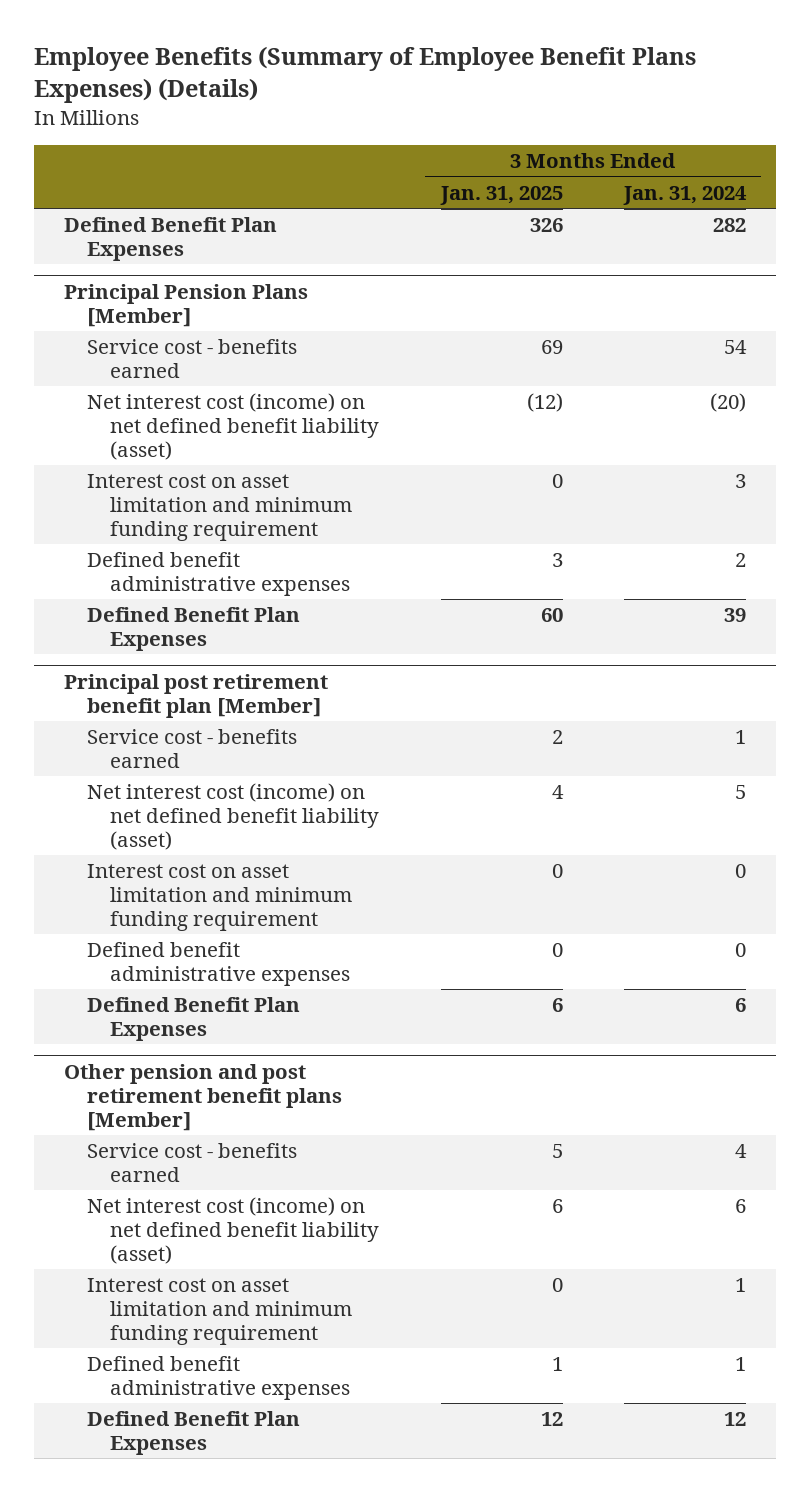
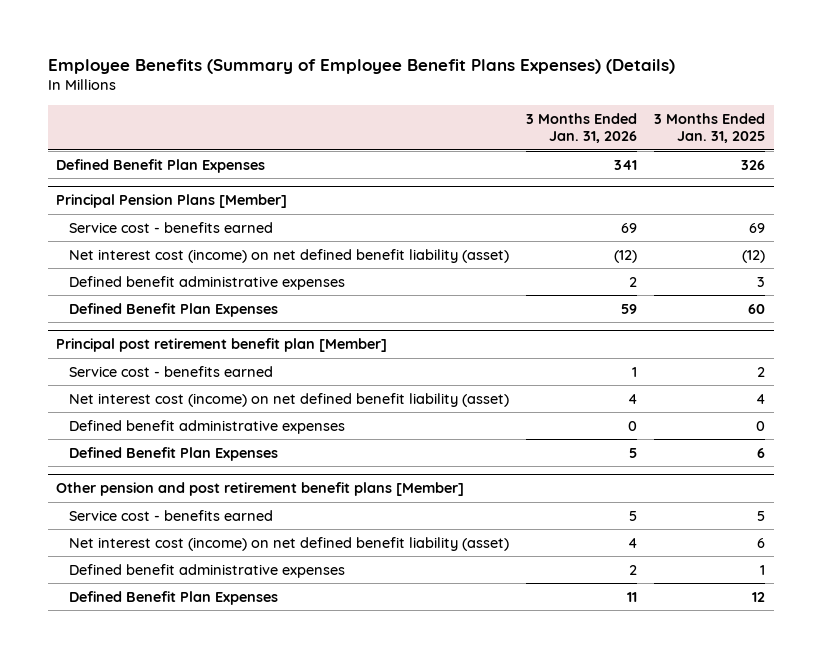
- | 3 Months Ended Jan. 31, 2025 | 3 Months Ended Jan. 31, 2024
+ | 3 Months Ended Jan. 31, 2026 | 3 Months Ended Jan. 31, 2025
@ Principal Pension Plans [Member]
- Interest cost on asset limitation and minimum funding requirement | 0 | 3
@ Principal post retirement benefit plan [Member]
- Interest cost on asset limitation and minimum funding requirement | 0 | 0
@ Other pension and post retirement benefit plans [Member]
- Interest cost on asset limitation and minimum funding requirement | 0 | 1

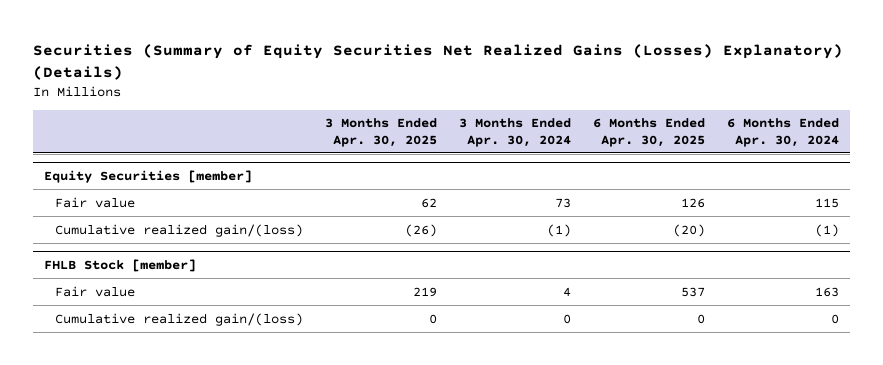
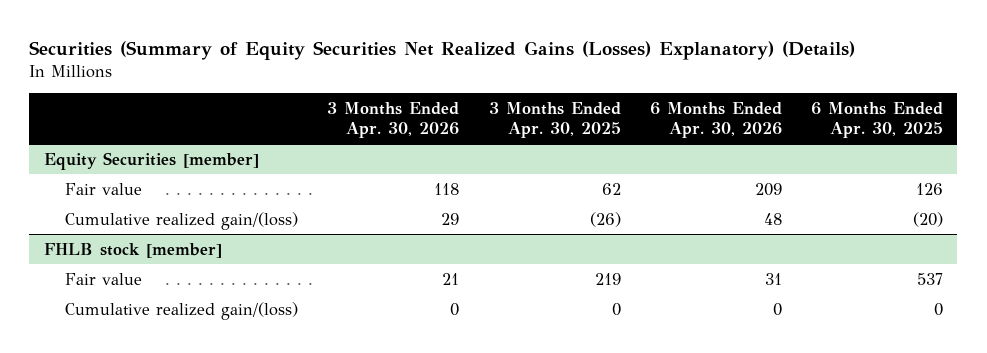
- | 3 Months Ended Apr. 30, 2025 | 3 Months Ended Apr. 30, 2024 | 6 Months Ended Apr. 30, 2025 | 6 Months Ended Apr. 30, 2024
+ | 3 Months Ended Apr. 30, 2026 | 3 Months Ended Apr. 30, 2025 | 6 Months Ended Apr. 30, 2026 | 6 Months Ended Apr. 30, 2025
- FHLB Stock [member]
+ FHLB stock [member]

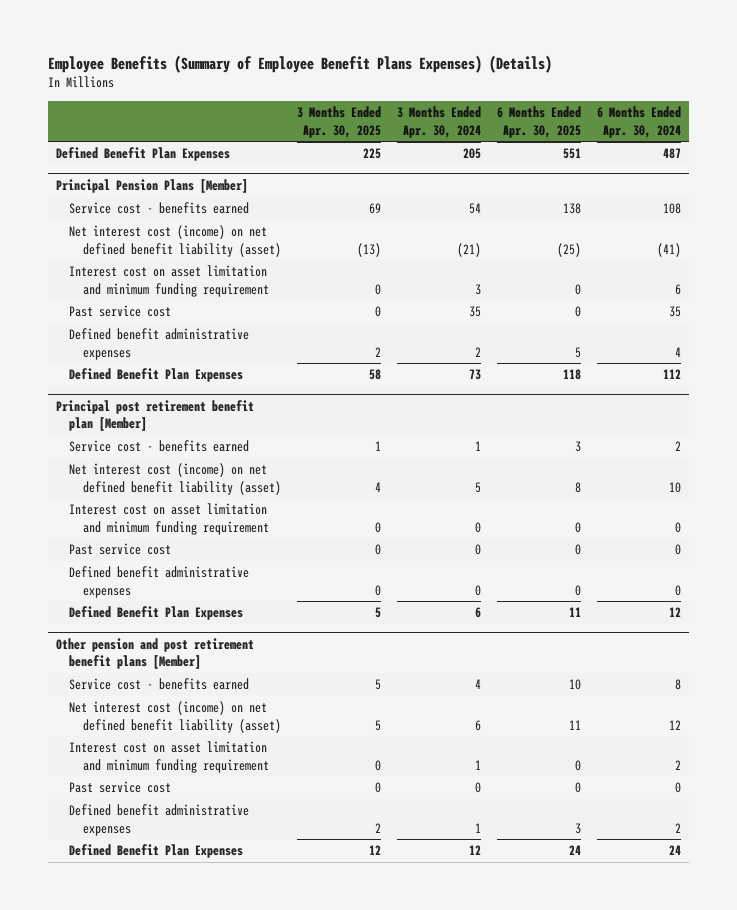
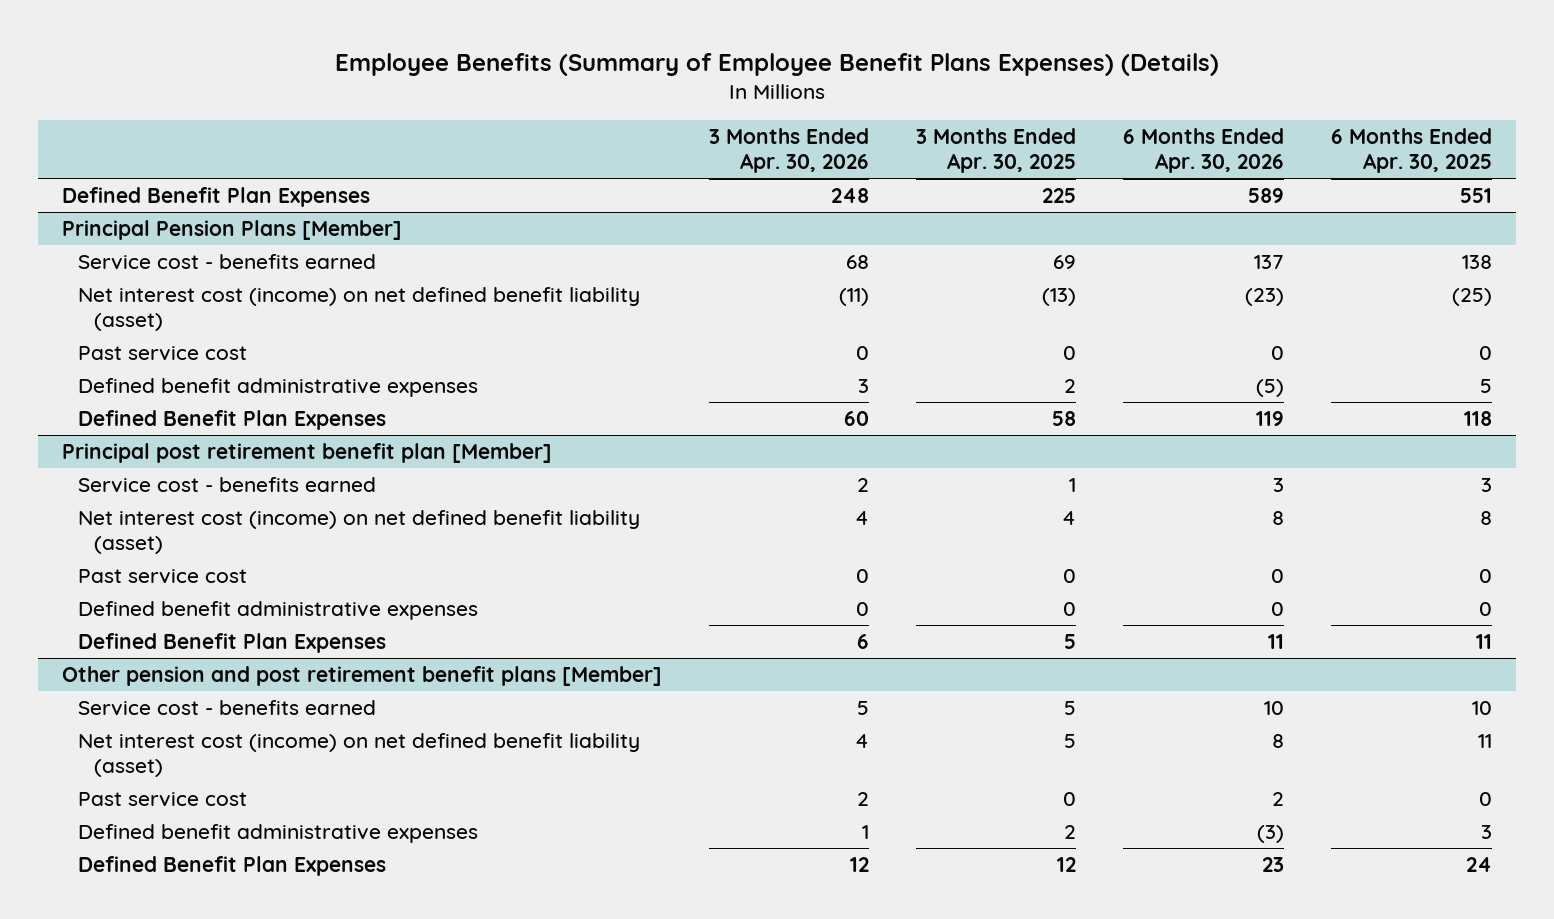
- | 3 Months Ended Apr. 30, 2025 | 3 Months Ended Apr. 30, 2024 | 6 Months Ended Apr. 30, 2025 | 6 Months Ended Apr. 30, 2024
+ | 3 Months Ended Apr. 30, 2026 | 3 Months Ended Apr. 30, 2025 | 6 Months Ended Apr. 30, 2026 | 6 Months Ended Apr. 30, 2025
@ Principal Pension Plans [Member]
- Interest cost on asset limitation and minimum funding requirement | 0 | 3 | 0 | 6
@ Principal post retirement benefit plan [Member]
- Interest cost on asset limitation and minimum funding requirement | 0 | 0 | 0 | 0
@ Other pension and post retirement benefit plans [Member]
- Interest cost on asset limitation and minimum funding requirement | 0 | 1 | 0 | 2

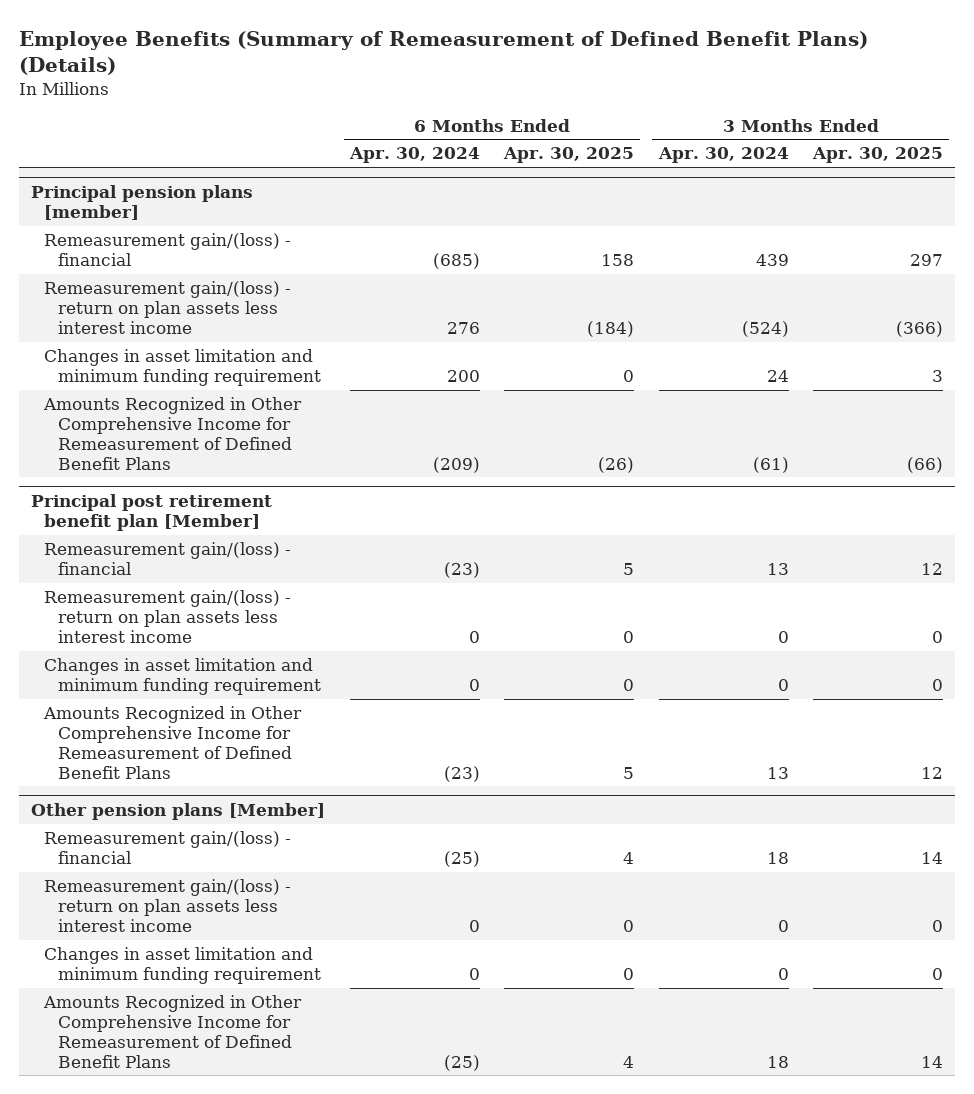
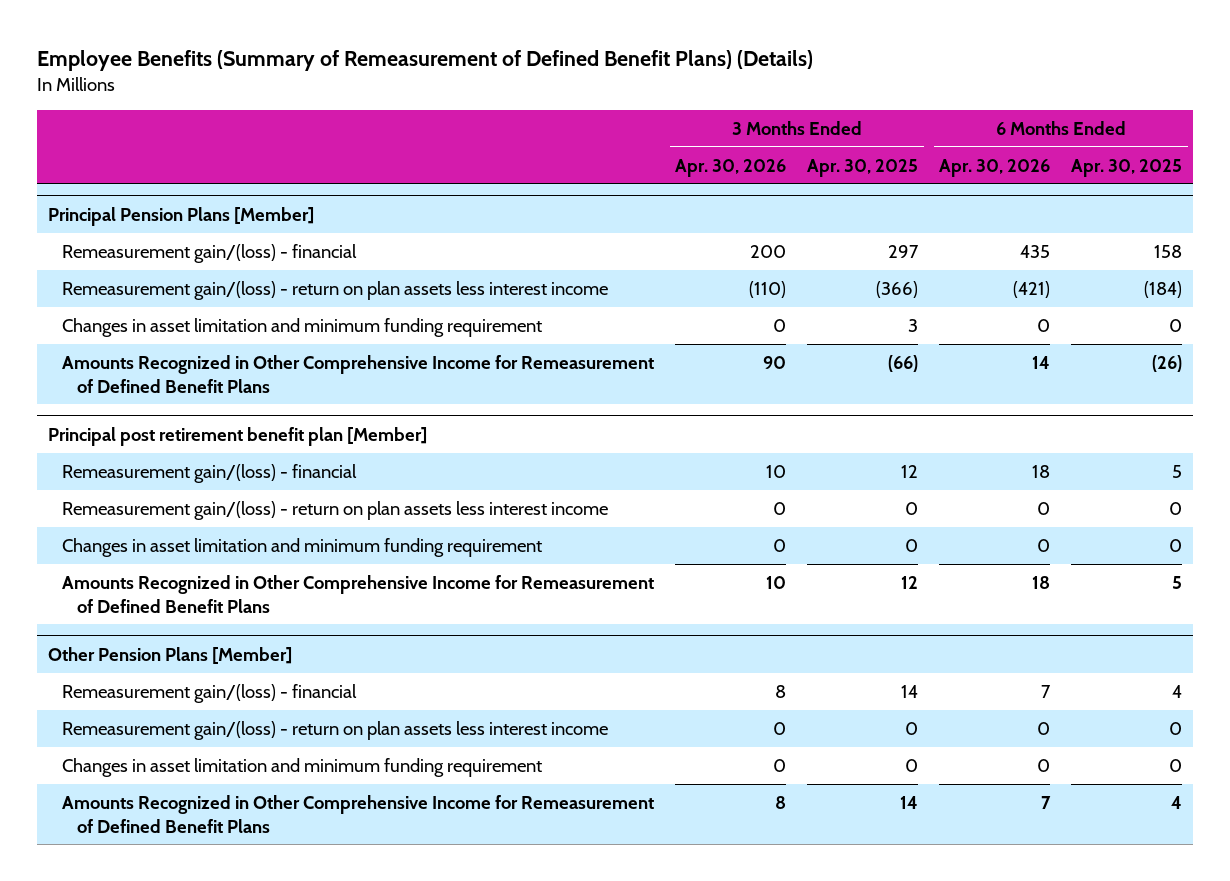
- | 6 Months Ended Apr. 30, 2024 | 6 Months Ended Apr. 30, 2025 | 3 Months Ended Apr. 30, 2024 | 3 Months Ended Apr. 30, 2025
+ | 3 Months Ended Apr. 30, 2026 | 3 Months Ended Apr. 30, 2025 | 6 Months Ended Apr. 30, 2026 | 6 Months Ended Apr. 30, 2025
- Principal pension plans [member]
+ Principal Pension Plans [Member]
- Other pension plans [Member]
+ Other Pension Plans [Member]

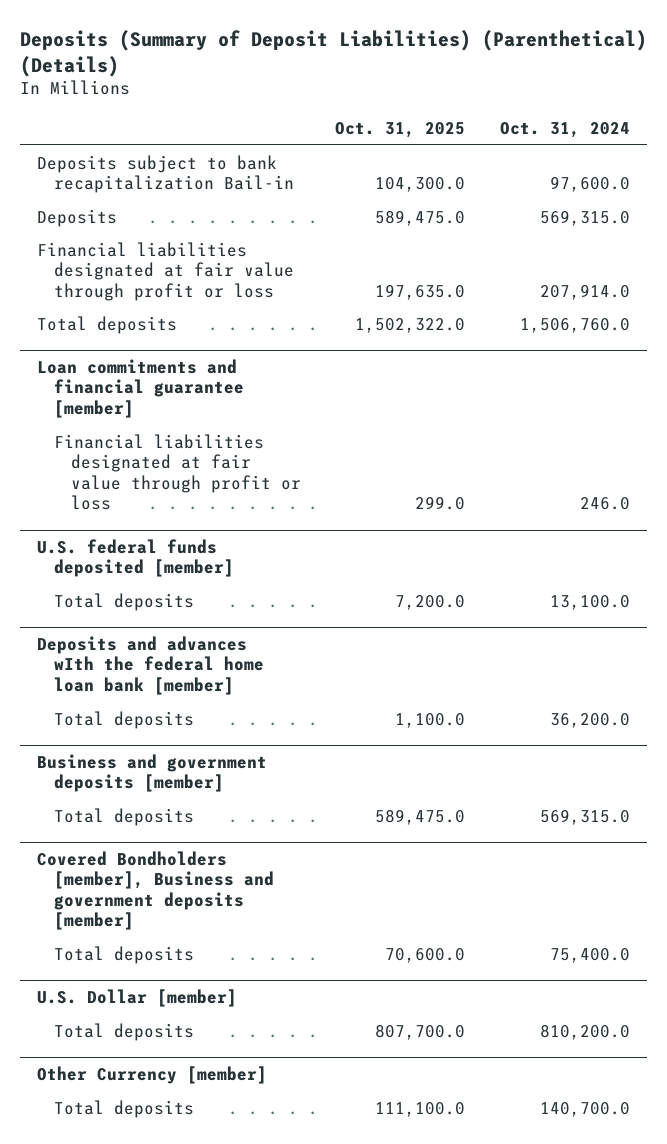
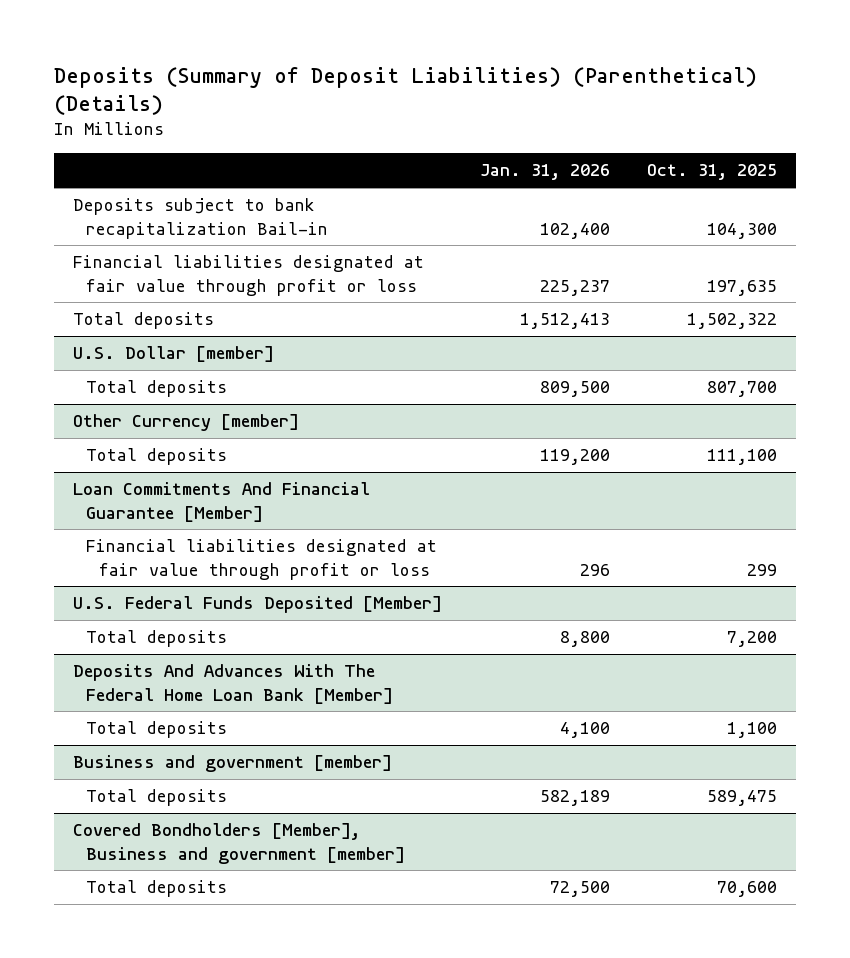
- | Oct. 31, 2025 | Oct. 31, 2024
+ | Jan. 31, 2026 | Oct. 31, 2025
- Deposits subject to bank recapitalization Bail-in | 104,300.0 | 97,600.0
- Deposits | 589,475.0 | 569,315.0
- Financial liabilities designated at fair value through profit or loss | 197,635.0 | 207,914.0
- Total deposits | 1,502,322.0 | 1,506,760.0
- Loan commitments and financial guarantee [member]
- Financial liabilities designated at fair value through profit or loss | 299.0 | 246.0
- U.S. federal funds deposited [member]
- Total deposits | 7,200.0 | 13,100.0
- Deposits and advances wIth the federal home loan bank [member]
- Total deposits | 1,100.0 | 36,200.0
- Business and government deposits [member]
- Total deposits | 589,475.0 | 569,315.0
- Covered Bondholders [member], Business and government deposits [member]
- Total deposits | 70,600.0 | 75,400.0
+ Deposits subject to bank recapitalization Bail-in | 102,400 | 104,300
+ Financial liabilities designated at fair value through profit or loss | 225,237 | 197,635
+ Total deposits | 1,512,413 | 1,502,322
@ U.S. Dollar [member]
- Total deposits | 807,700.0 | 810,200.0
+ Total deposits | 809,500 | 807,700
@ Other Currency [member]
- Total deposits | 111,100.0 | 140,700.0
+ Total deposits | 119,200 | 111,100
+ Loan Commitments And Financial Guarantee [Member]
+ Financial liabilities designated at fair value through profit or loss | 296 | 299
+ U.S. Federal Funds Deposited [Member]
+ Total deposits | 8,800 | 7,200
+ Deposits And Advances With The Federal Home Loan Bank [Member]
+ Total deposits | 4,100 | 1,100
+ Business and government [member]
+ Total deposits | 582,189 | 589,475
+ Covered Bondholders [Member], Business and government [member]
+ Total deposits | 72,500 | 70,600

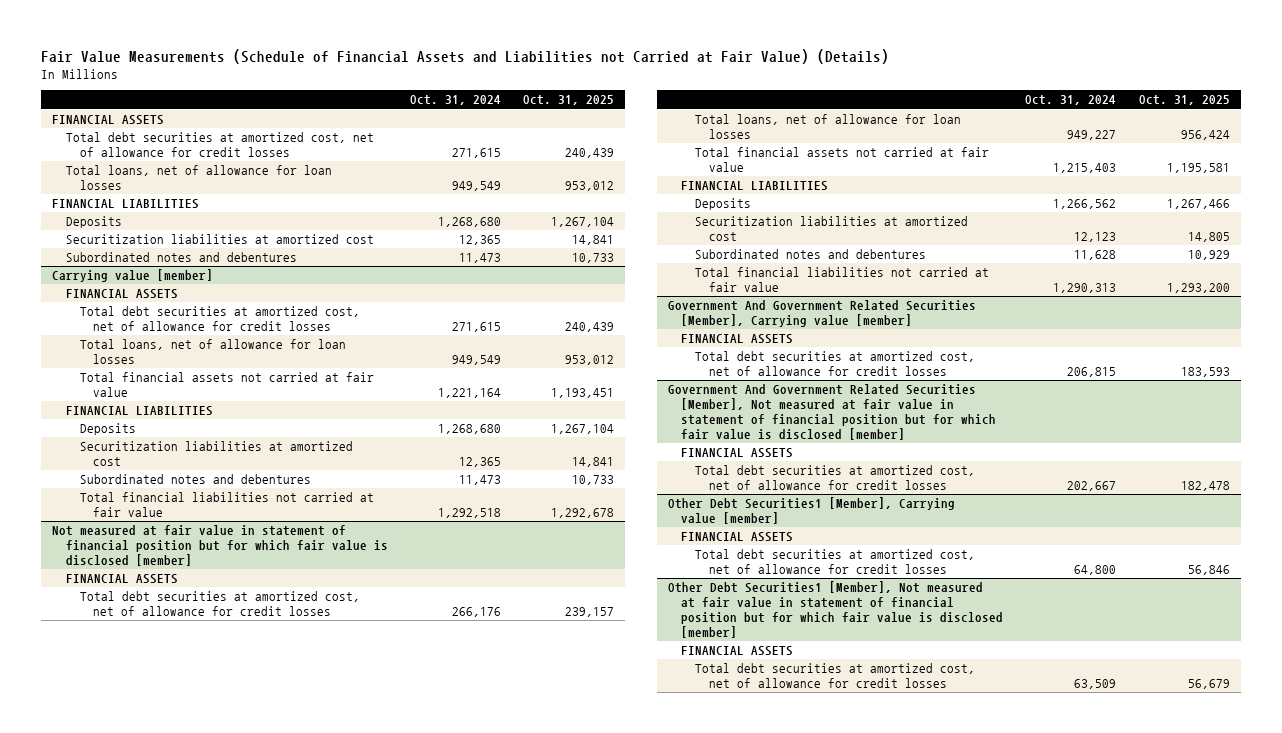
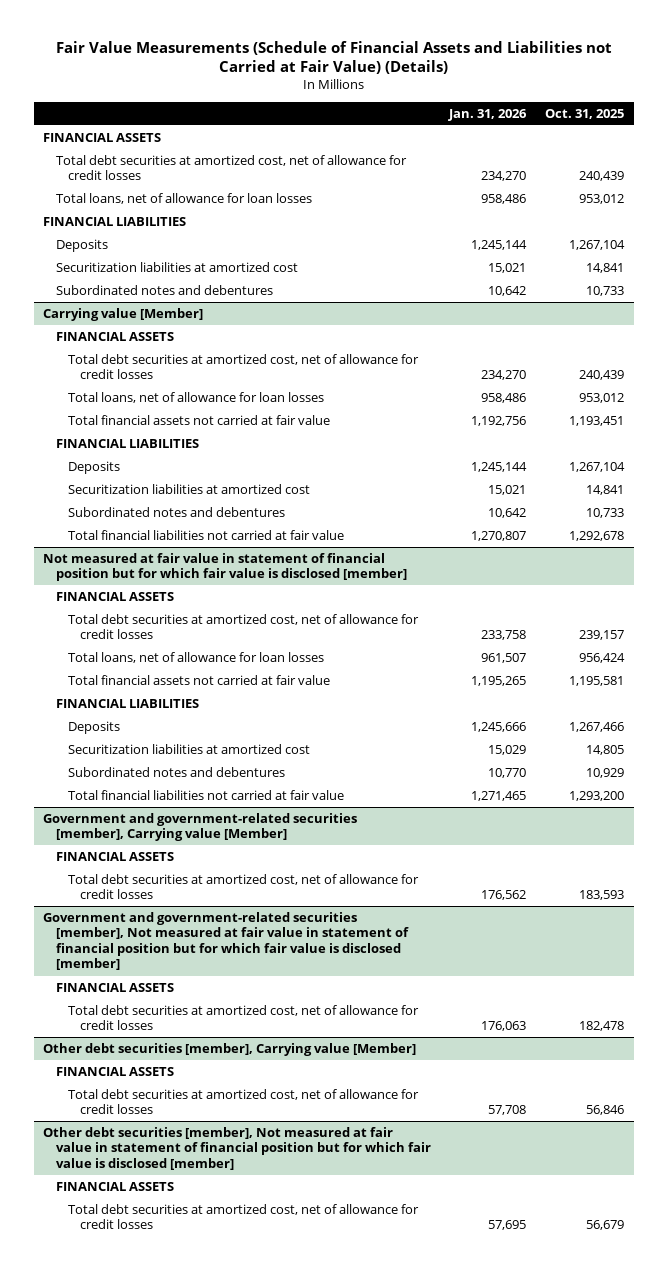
- | Oct. 31, 2024 | Oct. 31, 2025
+ | Jan. 31, 2026 | Oct. 31, 2025
- Carrying value [member]
+ Carrying value [Member]
- Government And Government Related Securities [Member], Carrying value [member]
+ Government and government-related securities [member], Carrying value [Member]
- Government And Government Related Securities [Member], Not measured at fair value in statement of financial position but for which fair value is disclosed [member]
+ Government and government-related securities [member], Not measured at fair value in statement of financial position but for which fair value is disclosed [member]
- Other Debt Securities1 [Member], Carrying value [member]
+ Other debt securities [member], Carrying value [Member]
- Other Debt Securities1 [Member], Not measured at fair value in statement of financial position but for which fair value is disclosed [member]
+ Other debt securities [member], Not measured at fair value in statement of financial position but for which fair value is disclosed [member]

